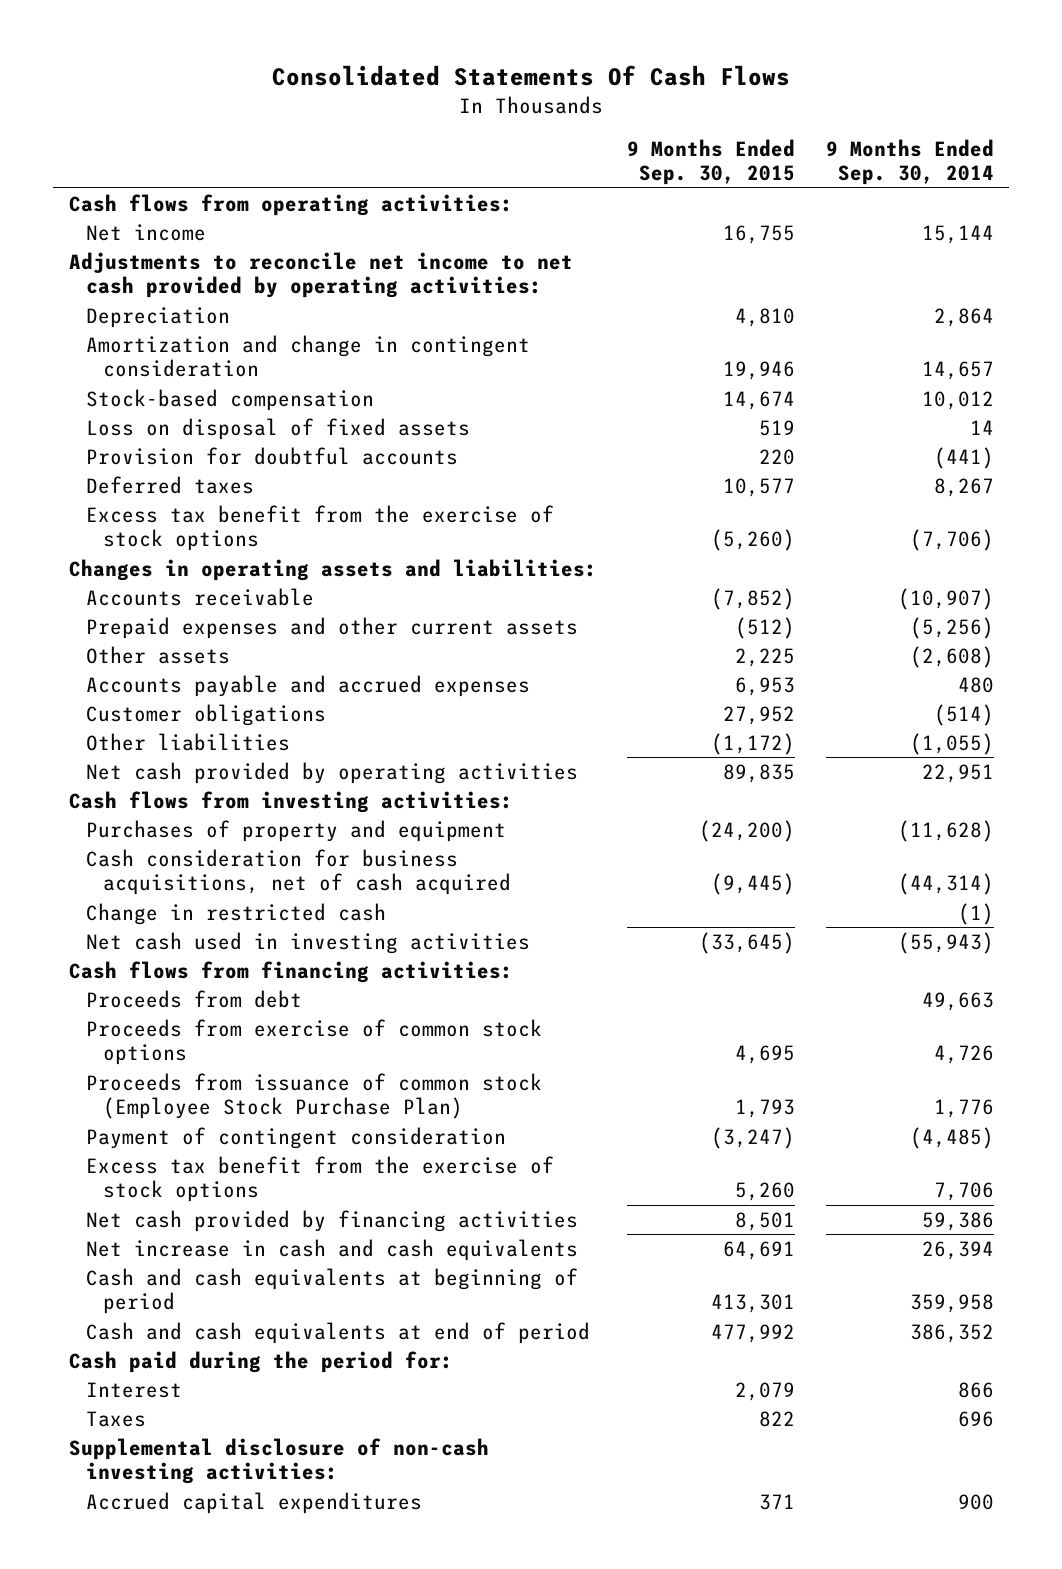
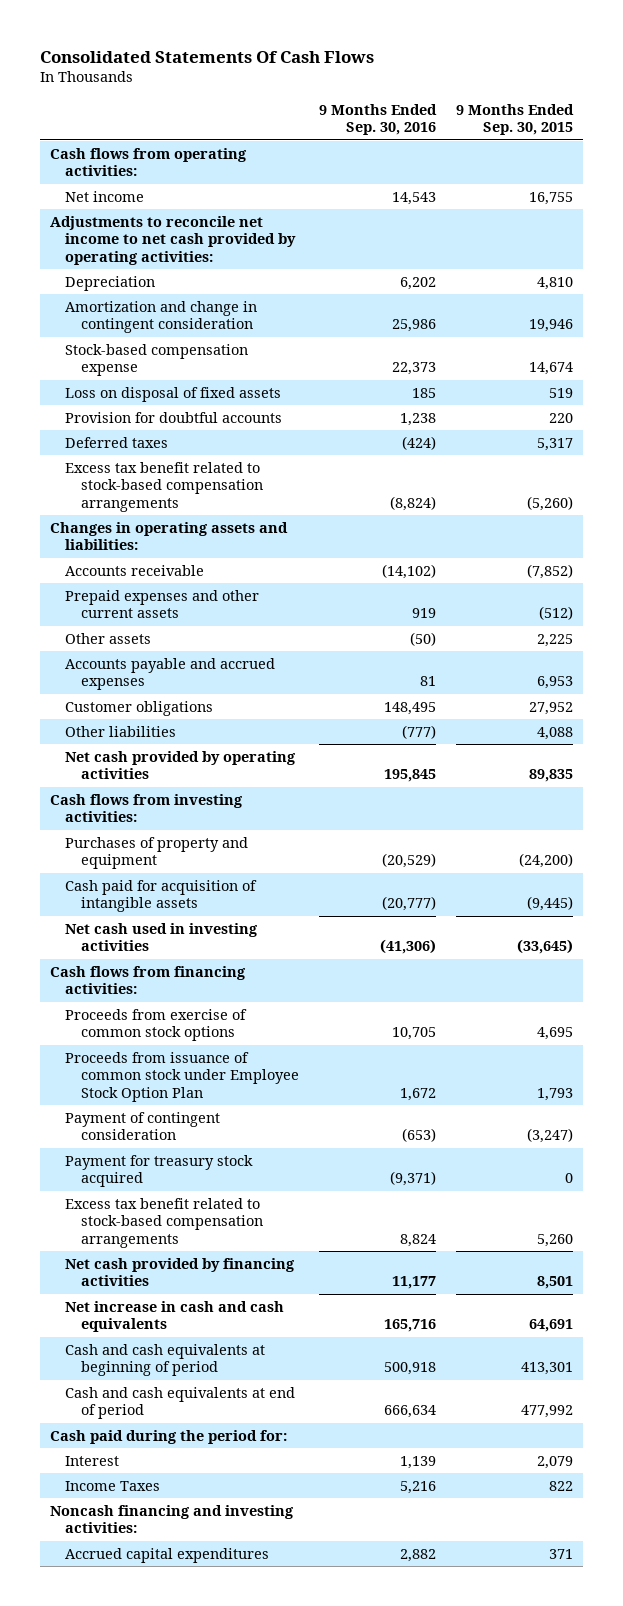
- | 9 Months Ended Sep. 30, 2015 | 9 Months Ended Sep. 30, 2014
+ | 9 Months Ended Sep. 30, 2016 | 9 Months Ended Sep. 30, 2015
- Stock-based compensation | 14,674 | 10,012
+ Stock-based compensation expense | 22,373 | 14,674
- Deferred taxes | 10,577 | 8,267
- Excess tax benefit from the exercise of stock options | (5,260) | (7,706)
+ Deferred taxes | (424) | 5,317
+ Excess tax benefit related to stock-based compensation arrangements | (8,824) | (5,260)
- Other liabilities | (1,172) | (1,055)
+ Other liabilities | (777) | 4,088
- Cash consideration for business acquisitions, net of cash acquired | (9,445) | (44,314)
- Change in restricted cash | | (1)
+ Cash paid for acquisition of intangible assets | (20,777) | (9,445)
- Proceeds from debt | | 49,663
- Proceeds from issuance of common stock (Employee Stock Purchase Plan) | 1,793 | 1,776
+ Proceeds from issuance of common stock under Employee Stock Option Plan | 1,672 | 1,793
- Excess tax benefit from the exercise of stock options | 5,260 | 7,706
+ Payment for treasury stock acquired | (9,371) | 0
+ Excess tax benefit related to stock-based compensation arrangements | 8,824 | 5,260
- Taxes | 822 | 696
- Supplemental disclosure of non-cash investing activities:
+ Income Taxes | 5,216 | 822
+ Noncash financing and investing activities:

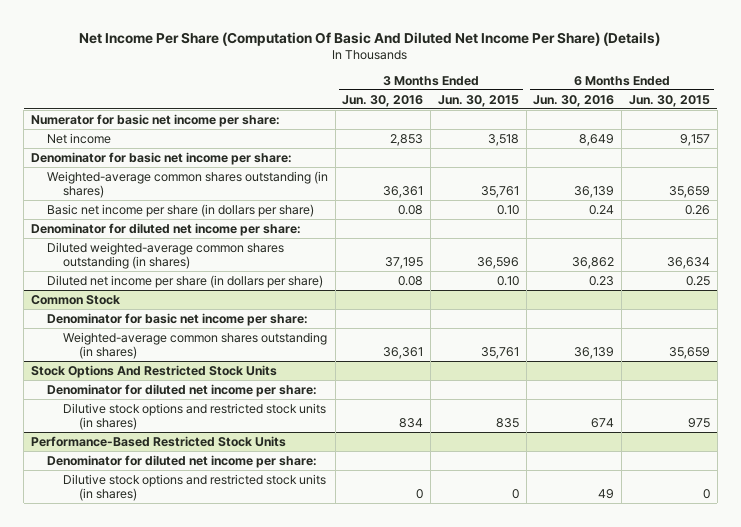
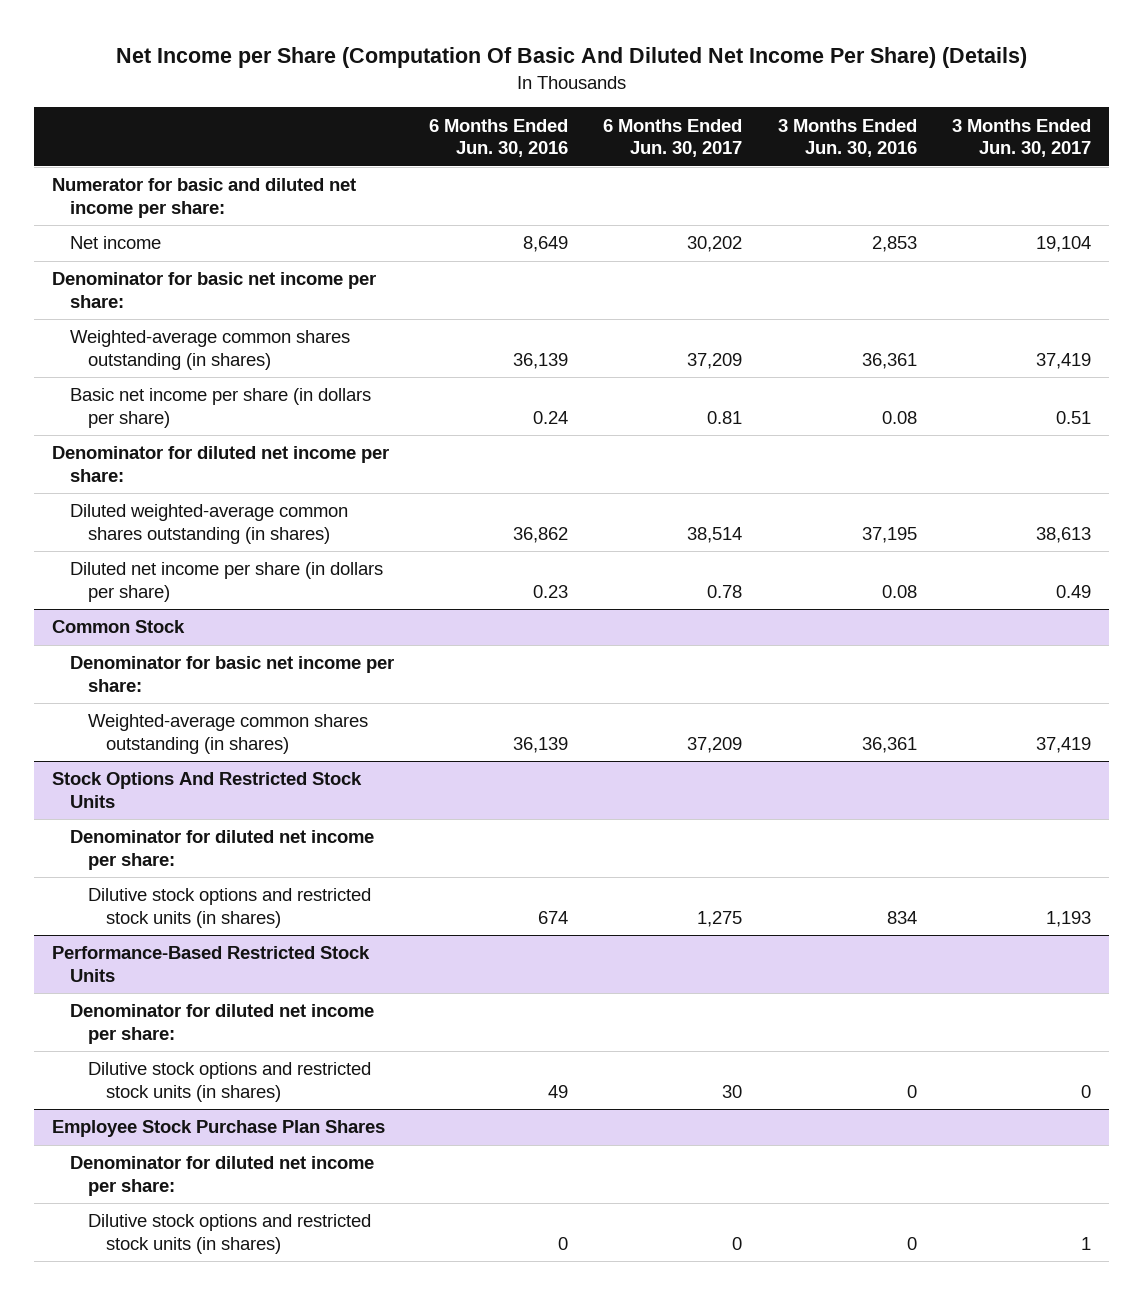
- Net Income Per Share (Computation Of Basic And Diluted Net Income Per Share) (Details)
+ Net Income per Share (Computation Of Basic And Diluted Net Income Per Share) (Details)
- | 3 Months Ended Jun. 30, 2016 | 3 Months Ended Jun. 30, 2015 | 6 Months Ended Jun. 30, 2016 | 6 Months Ended Jun. 30, 2015
+ | 6 Months Ended Jun. 30, 2016 | 6 Months Ended Jun. 30, 2017 | 3 Months Ended Jun. 30, 2016 | 3 Months Ended Jun. 30, 2017
- Numerator for basic net income per share:
+ Numerator for basic and diluted net income per share:
+ Employee Stock Purchase Plan Shares
+ Denominator for diluted net income per share:
+ Dilutive stock options and restricted stock units (in shares) | 0 | 0 | 0 | 1

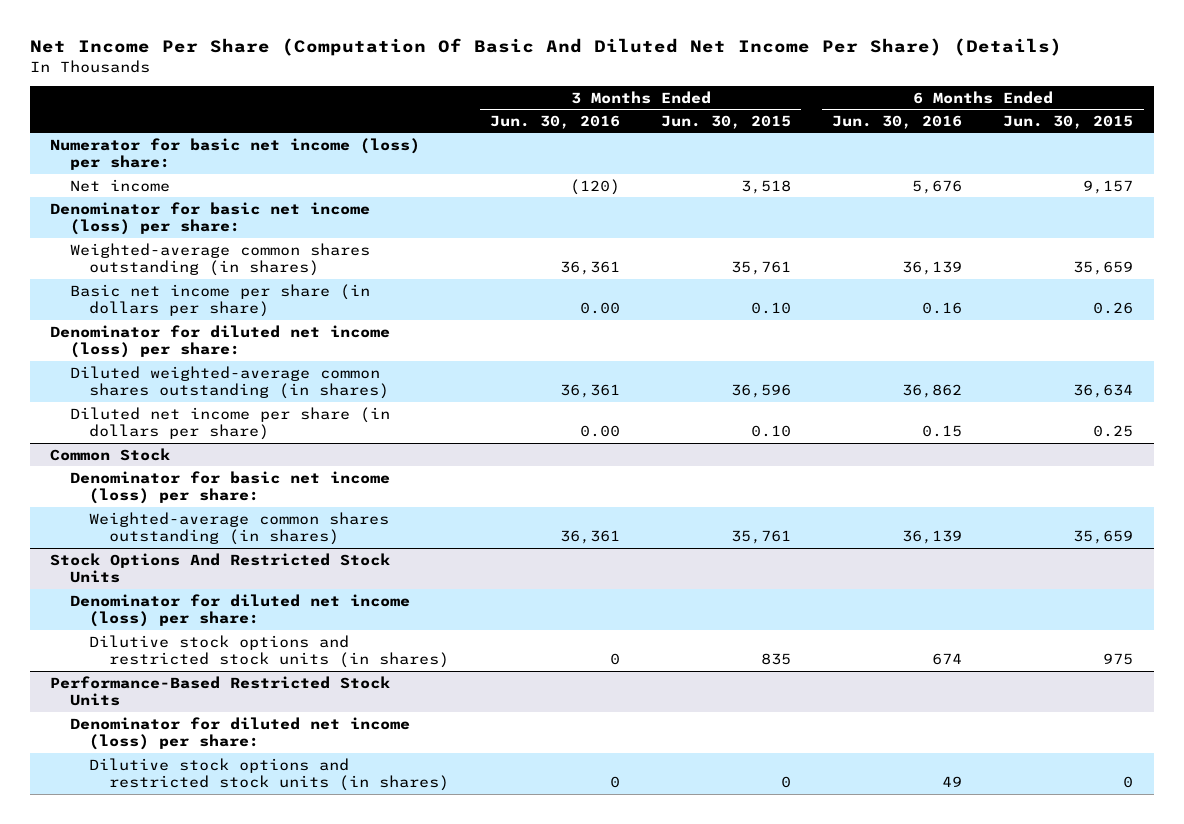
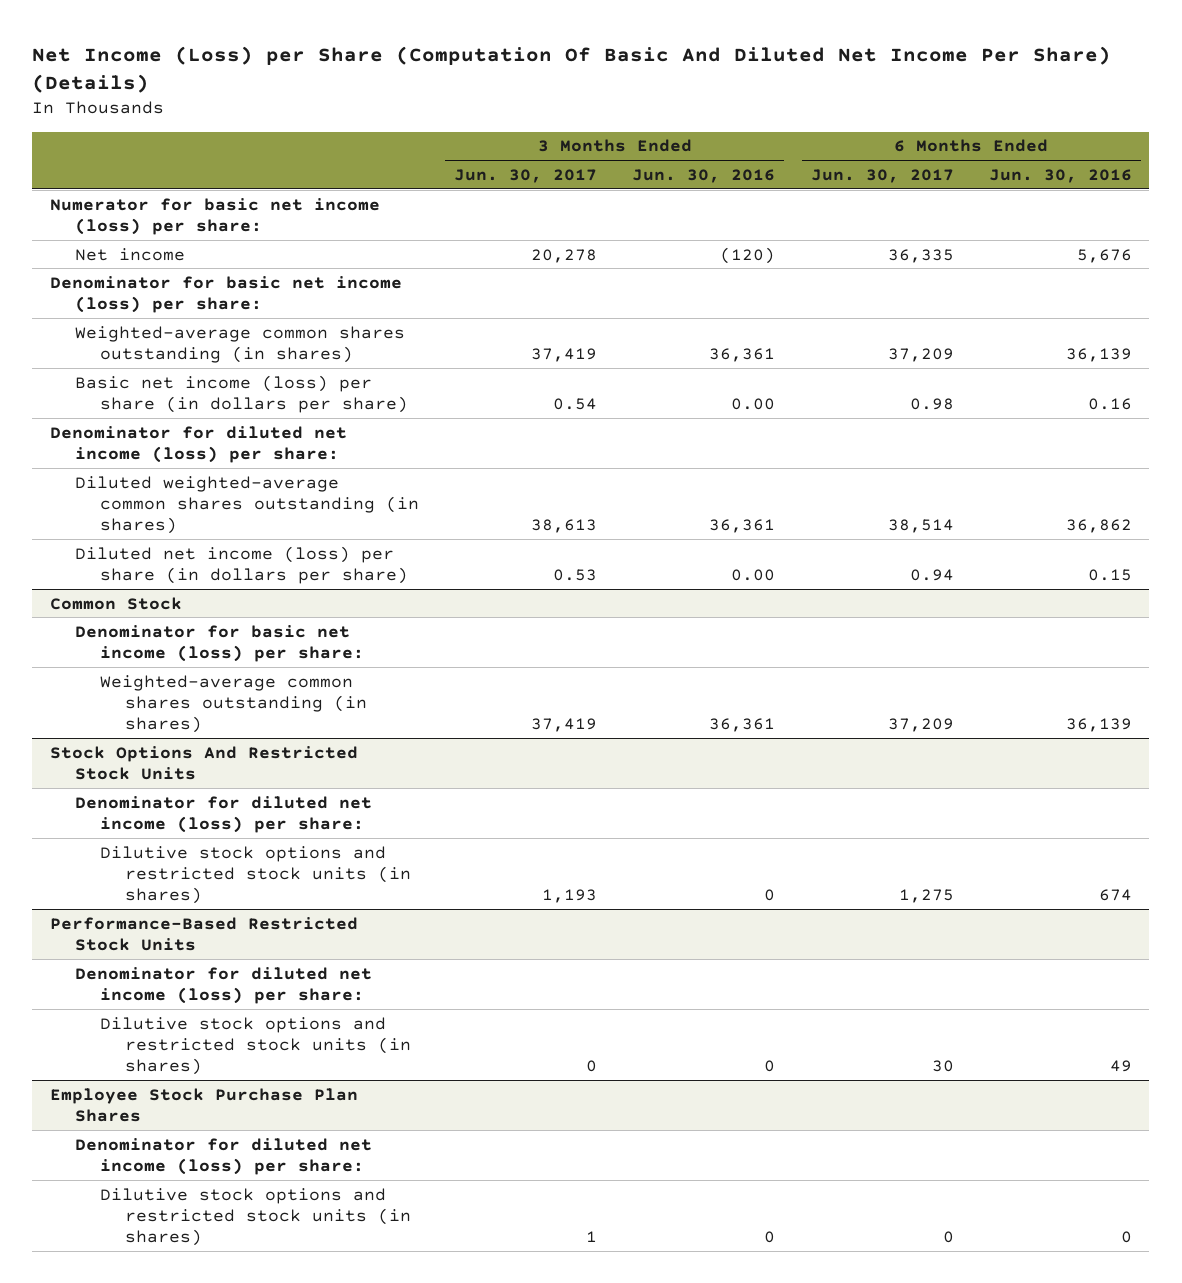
- Net Income Per Share (Computation Of Basic And Diluted Net Income Per Share) (Details)
+ Net Income (Loss) per Share (Computation Of Basic And Diluted Net Income Per Share) (Details)
- | 3 Months Ended Jun. 30, 2016 | 3 Months Ended Jun. 30, 2015 | 6 Months Ended Jun. 30, 2016 | 6 Months Ended Jun. 30, 2015
+ | 3 Months Ended Jun. 30, 2017 | 3 Months Ended Jun. 30, 2016 | 6 Months Ended Jun. 30, 2017 | 6 Months Ended Jun. 30, 2016
- Basic net income per share (in dollars per share) | 0.00 | 0.10 | 0.16 | 0.26
+ Basic net income (loss) per share (in dollars per share) | 0.54 | 0.00 | 0.98 | 0.16
- Diluted net income per share (in dollars per share) | 0.00 | 0.10 | 0.15 | 0.25
+ Diluted net income (loss) per share (in dollars per share) | 0.53 | 0.00 | 0.94 | 0.15
+ Employee Stock Purchase Plan Shares
+ Denominator for diluted net income (loss) per share:
+ Dilutive stock options and restricted stock units (in shares) | 1 | 0 | 0 | 0

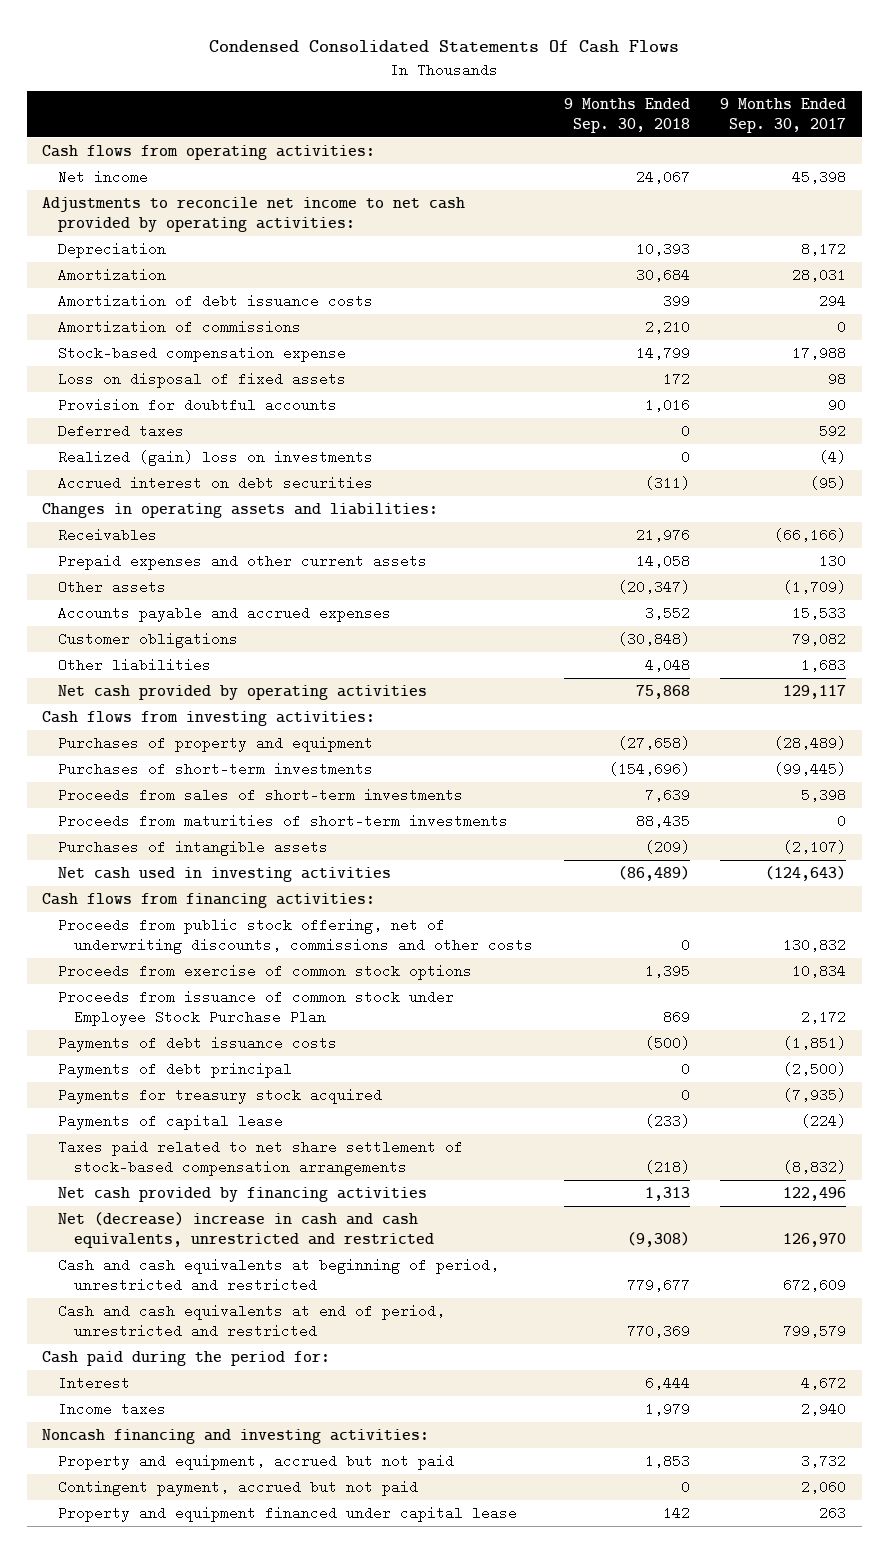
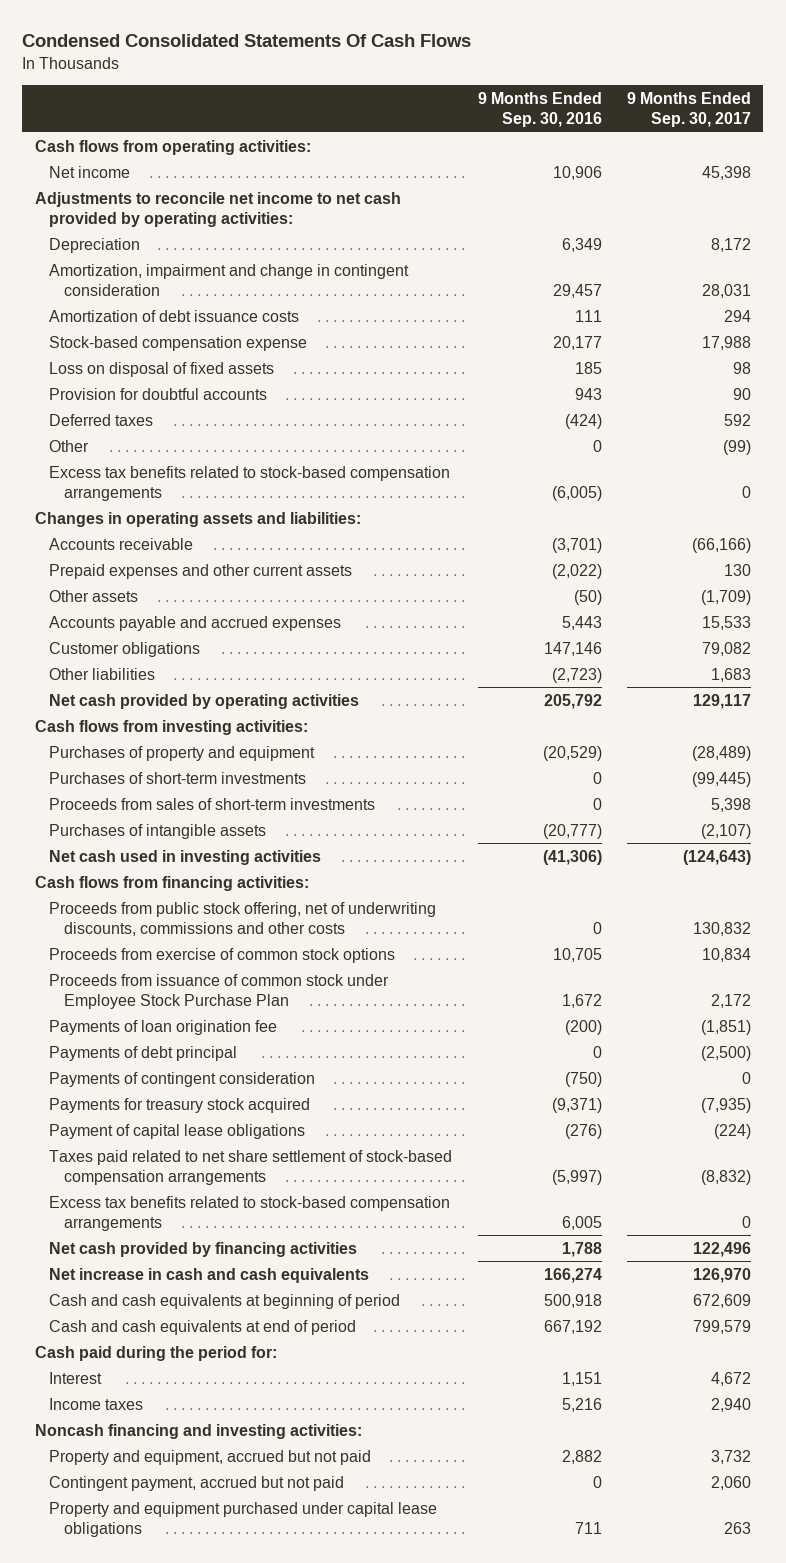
- | 9 Months Ended Sep. 30, 2018 | 9 Months Ended Sep. 30, 2017
+ | 9 Months Ended Sep. 30, 2016 | 9 Months Ended Sep. 30, 2017
- Amortization | 30,684 | 28,031
+ Amortization, impairment and change in contingent consideration | 29,457 | 28,031
- Amortization of commissions | 2,210 | 0
- Realized (gain) loss on investments | 0 | (4)
- Accrued interest on debt securities | (311) | (95)
+ Other | 0 | (99)
+ Excess tax benefits related to stock-based compensation arrangements | (6,005) | 0
- Receivables | 21,976 | (66,166)
+ Accounts receivable | (3,701) | (66,166)
- Proceeds from maturities of short-term investments | 88,435 | 0
- Payments of debt issuance costs | (500) | (1,851)
+ Payments of loan origination fee | (200) | (1,851)
+ Payments of contingent consideration | (750) | 0
- Payments of capital lease | (233) | (224)
+ Payment of capital lease obligations | (276) | (224)
+ Excess tax benefits related to stock-based compensation arrangements | 6,005 | 0
- Net (decrease) increase in cash and cash equivalents, unrestricted and restricted | (9,308) | 126,970
- Cash and cash equivalents at beginning of period, unrestricted and restricted | 779,677 | 672,609
- Cash and cash equivalents at end of period, unrestricted and restricted | 770,369 | 799,579
+ Net increase in cash and cash equivalents | 166,274 | 126,970
+ Cash and cash equivalents at beginning of period | 500,918 | 672,609
+ Cash and cash equivalents at end of period | 667,192 | 799,579
- Property and equipment financed under capital lease | 142 | 263
+ Property and equipment purchased under capital lease obligations | 711 | 263

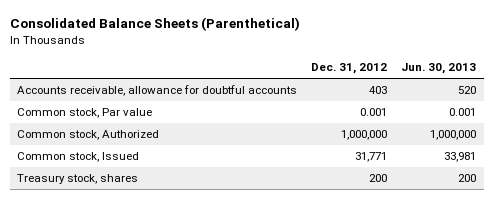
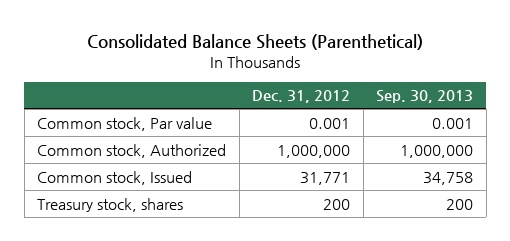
- | Dec. 31, 2012 | Jun. 30, 2013
+ | Dec. 31, 2012 | Sep. 30, 2013
- Accounts receivable, allowance for doubtful accounts | 403 | 520

